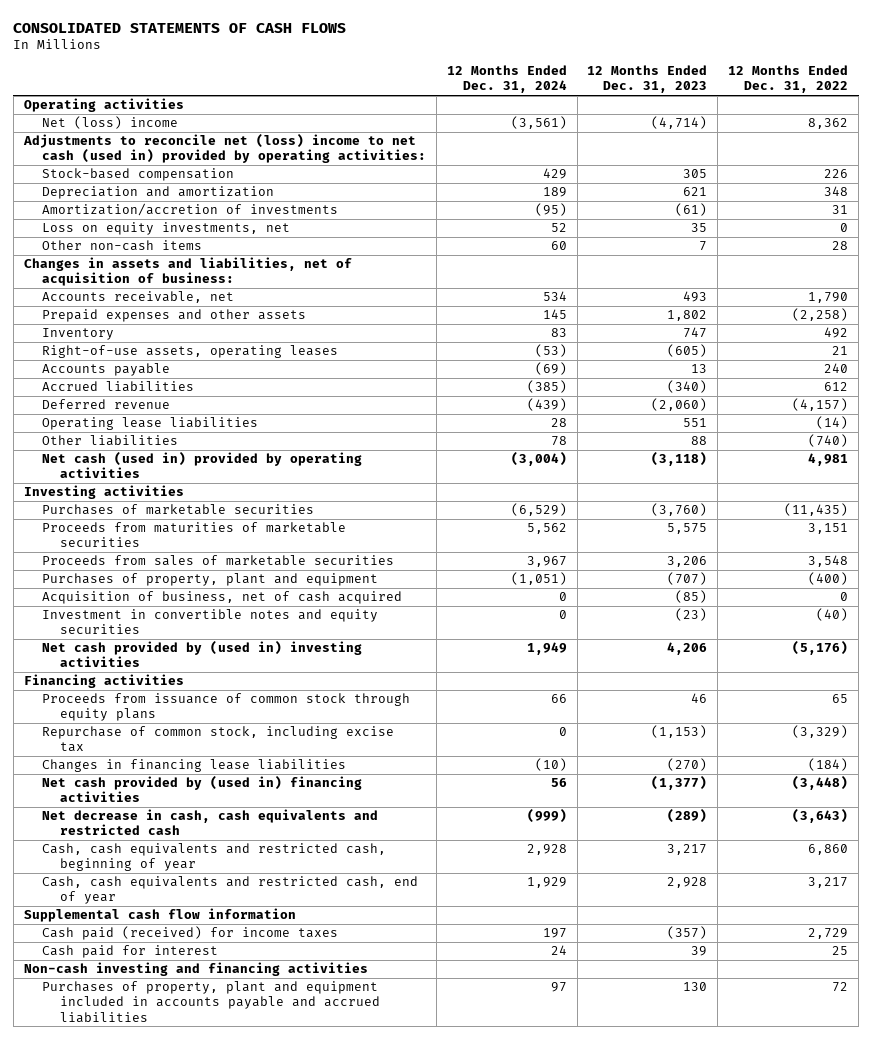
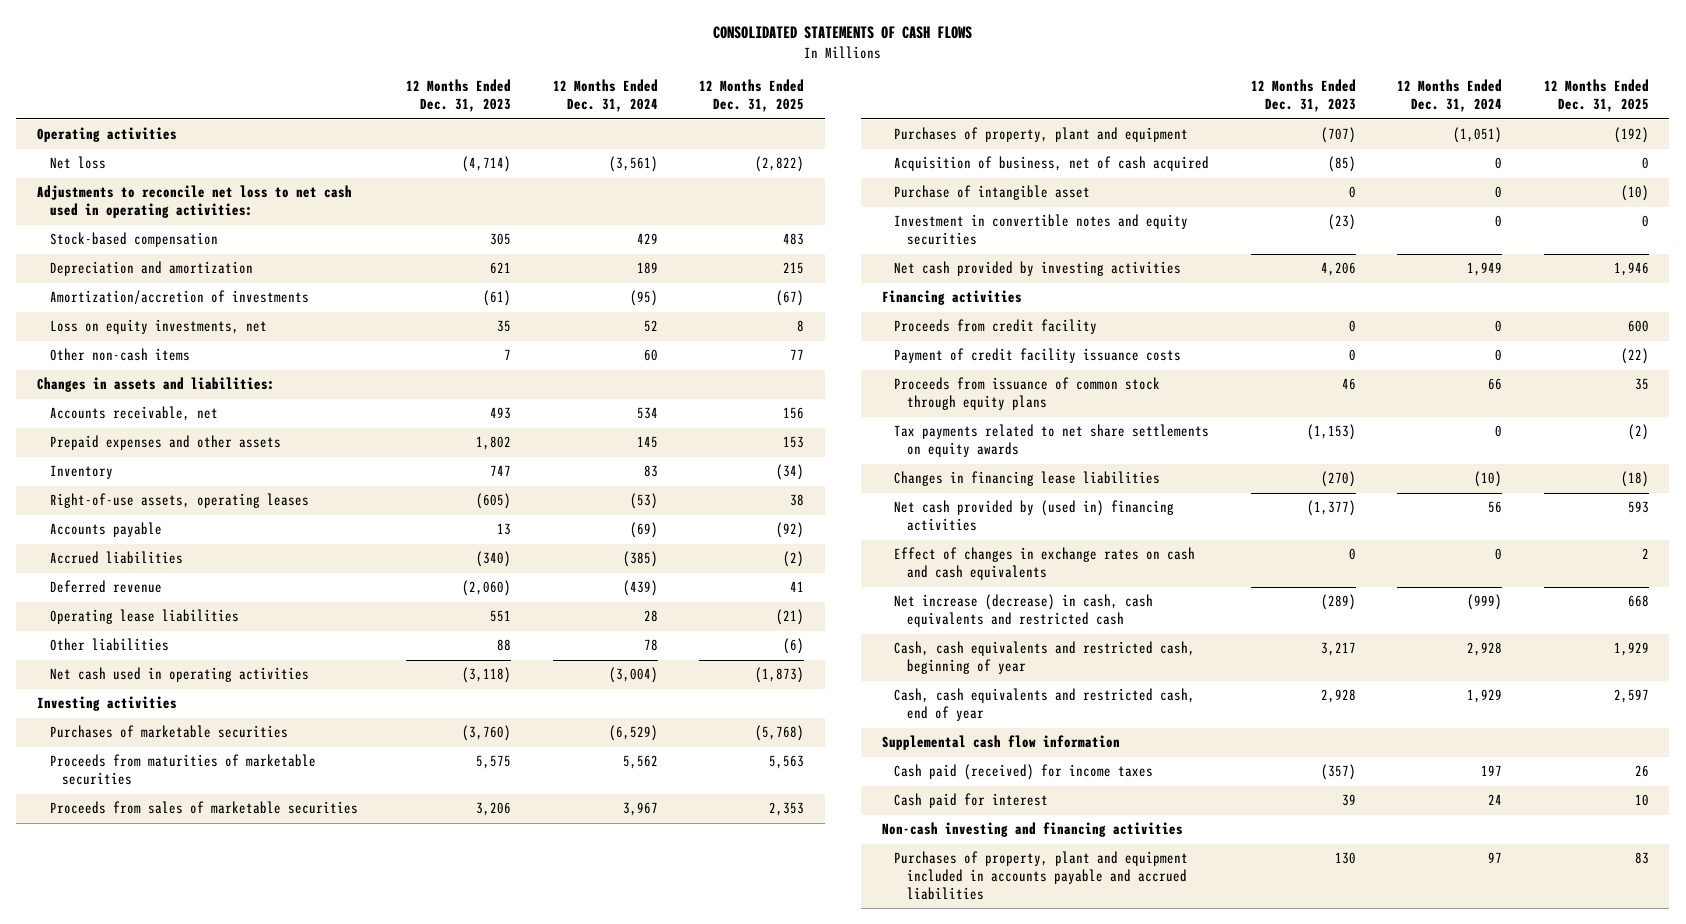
- | 12 Months Ended Dec. 31, 2024 | 12 Months Ended Dec. 31, 2023 | 12 Months Ended Dec. 31, 2022
+ | 12 Months Ended Dec. 31, 2023 | 12 Months Ended Dec. 31, 2024 | 12 Months Ended Dec. 31, 2025
- Net (loss) income | (3,561) | (4,714) | 8,362
- Adjustments to reconcile net (loss) income to net cash (used in) provided by operating activities:
+ Net loss | (4,714) | (3,561) | (2,822)
+ Adjustments to reconcile net loss to net cash used in operating activities:
- Changes in assets and liabilities, net of acquisition of business:
+ Changes in assets and liabilities:
- Net cash (used in) provided by operating activities | (3,004) | (3,118) | 4,981
+ Net cash used in operating activities | (3,118) | (3,004) | (1,873)
+ Purchase of intangible asset | 0 | 0 | (10)
- Net cash provided by (used in) investing activities | 1,949 | 4,206 | (5,176)
+ Net cash provided by investing activities | 4,206 | 1,949 | 1,946
+ Proceeds from credit facility | 0 | 0 | 600
+ Payment of credit facility issuance costs | 0 | 0 | (22)
- Repurchase of common stock, including excise tax | 0 | (1,153) | (3,329)
+ Tax payments related to net share settlements on equity awards | (1,153) | 0 | (2)
- Net decrease in cash, cash equivalents and restricted cash | (999) | (289) | (3,643)
+ Effect of changes in exchange rates on cash and cash equivalents | 0 | 0 | 2
+ Net increase (decrease) in cash, cash equivalents and restricted cash | (289) | (999) | 668

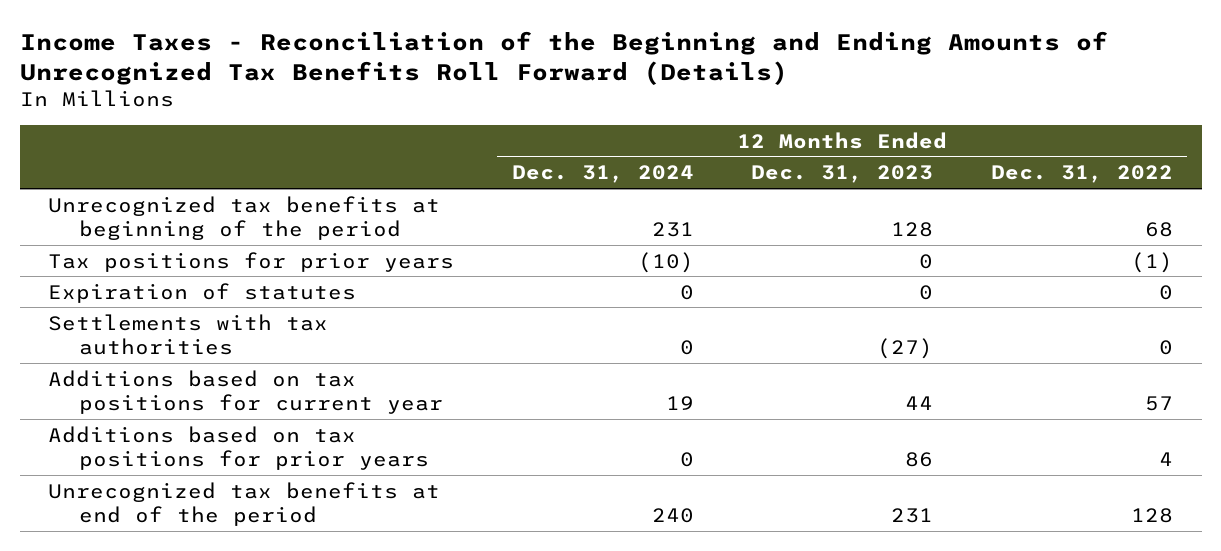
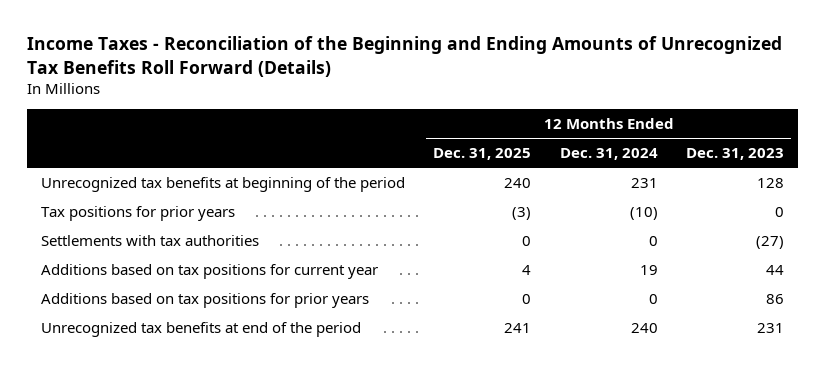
- | 12 Months Ended Dec. 31, 2024 | 12 Months Ended Dec. 31, 2023 | 12 Months Ended Dec. 31, 2022
+ | 12 Months Ended Dec. 31, 2025 | 12 Months Ended Dec. 31, 2024 | 12 Months Ended Dec. 31, 2023
- Expiration of statutes | 0 | 0 | 0

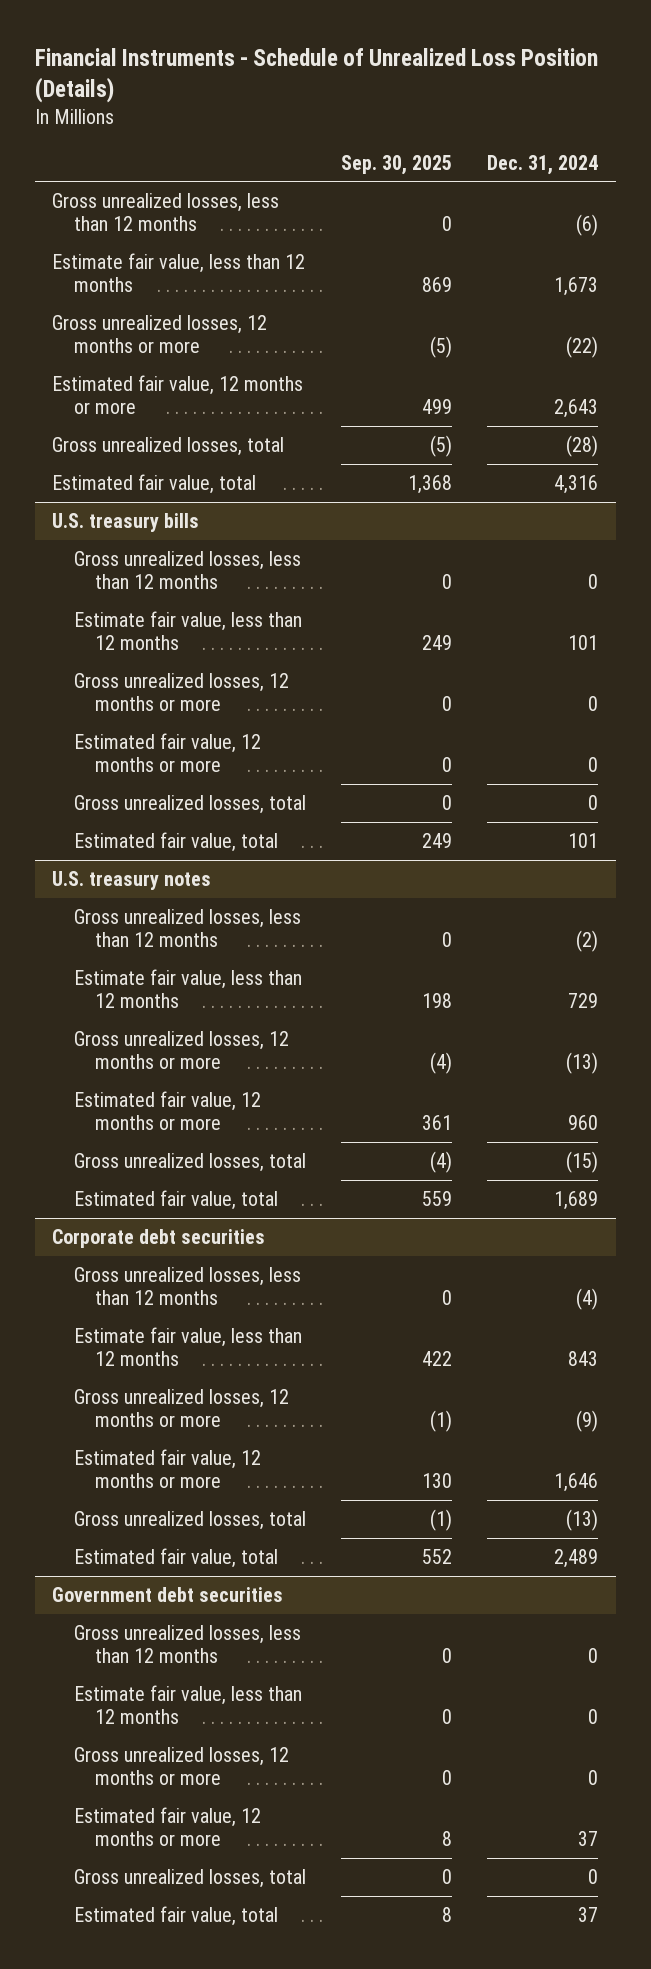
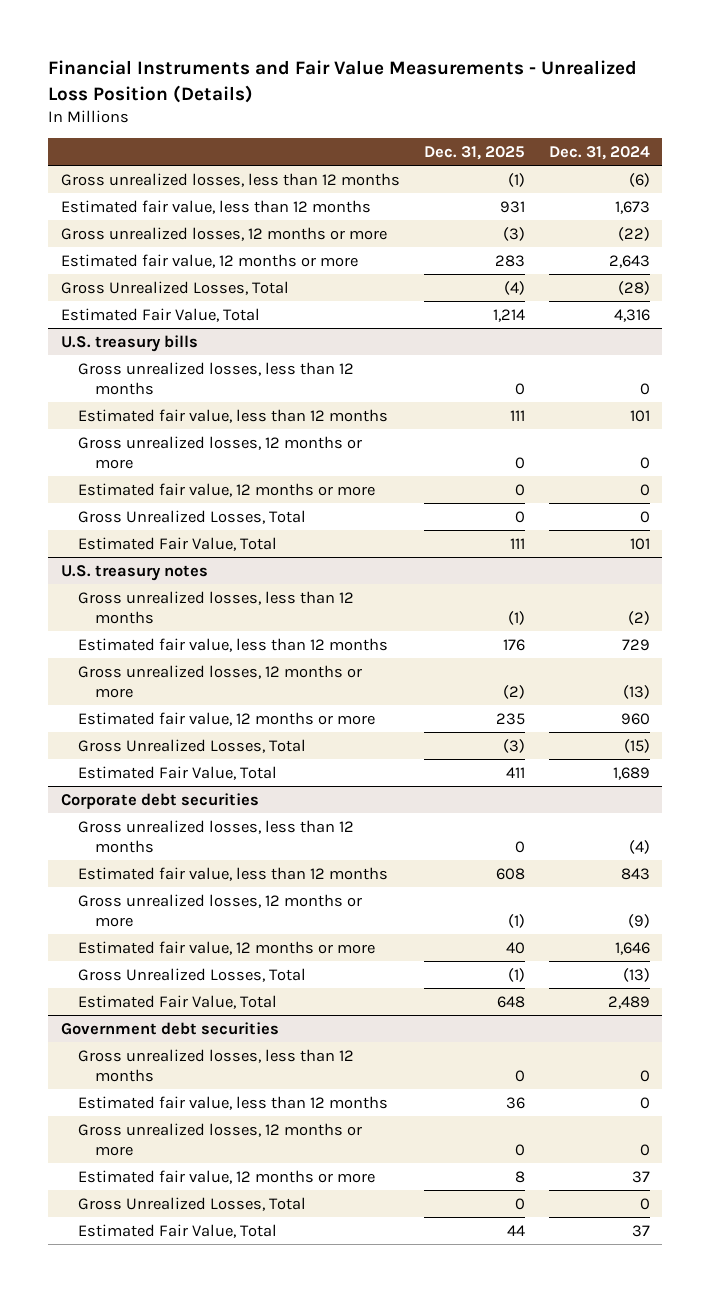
- Financial Instruments - Schedule of Unrealized Loss Position (Details)
+ Financial Instruments and Fair Value Measurements - Unrealized Loss Position (Details)
- | Sep. 30, 2025 | Dec. 31, 2024
+ | Dec. 31, 2025 | Dec. 31, 2024
- Estimate fair value, less than 12 months | 869 | 1,673
+ Estimated fair value, less than 12 months | 931 | 1,673
- Gross unrealized losses, total | (5) | (28)
- Estimated fair value, total | 1,368 | 4,316
+ Gross Unrealized Losses, Total | (4) | (28)
+ Estimated Fair Value, Total | 1,214 | 4,316
@ U.S. treasury bills
- Estimate fair value, less than 12 months | 249 | 101
+ Estimated fair value, less than 12 months | 111 | 101
- Gross unrealized losses, total | 0 | 0
- Estimated fair value, total | 249 | 101
+ Gross Unrealized Losses, Total | 0 | 0
+ Estimated Fair Value, Total | 111 | 101
@ U.S. treasury notes
- Estimate fair value, less than 12 months | 198 | 729
+ Estimated fair value, less than 12 months | 176 | 729
- Gross unrealized losses, total | (4) | (15)
- Estimated fair value, total | 559 | 1,689
+ Gross Unrealized Losses, Total | (3) | (15)
+ Estimated Fair Value, Total | 411 | 1,689
@ Corporate debt securities
- Estimate fair value, less than 12 months | 422 | 843
+ Estimated fair value, less than 12 months | 608 | 843
- Gross unrealized losses, total | (1) | (13)
- Estimated fair value, total | 552 | 2,489
+ Gross Unrealized Losses, Total | (1) | (13)
+ Estimated Fair Value, Total | 648 | 2,489
@ Government debt securities
- Estimate fair value, less than 12 months | 0 | 0
+ Estimated fair value, less than 12 months | 36 | 0
- Gross unrealized losses, total | 0 | 0
- Estimated fair value, total | 8 | 37
+ Gross Unrealized Losses, Total | 0 | 0
+ Estimated Fair Value, Total | 44 | 37

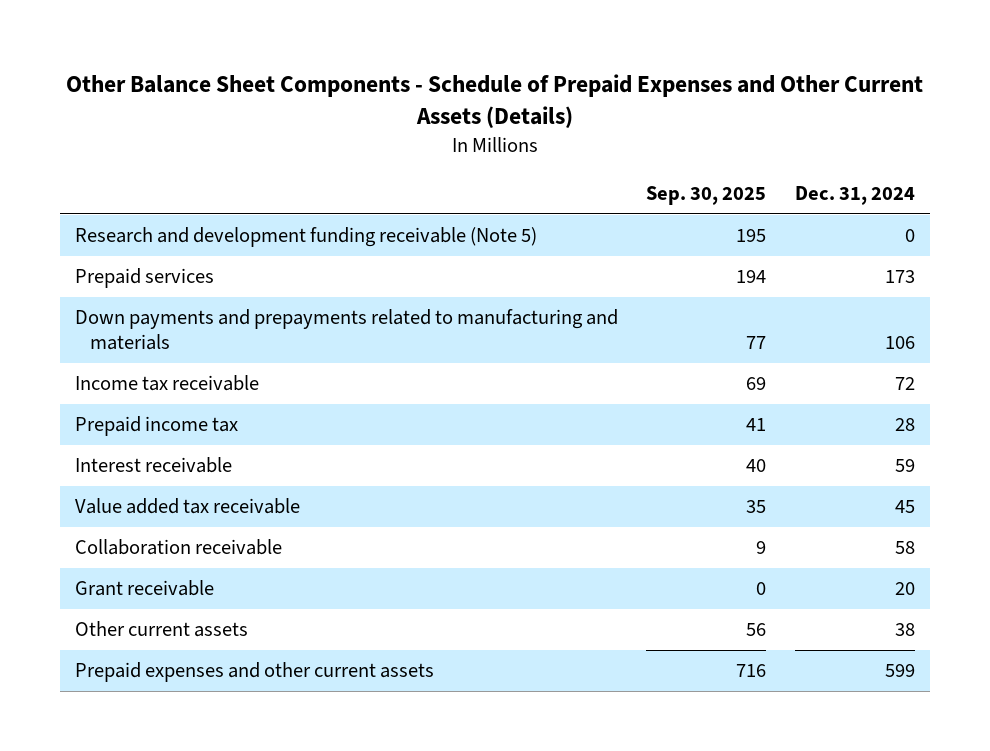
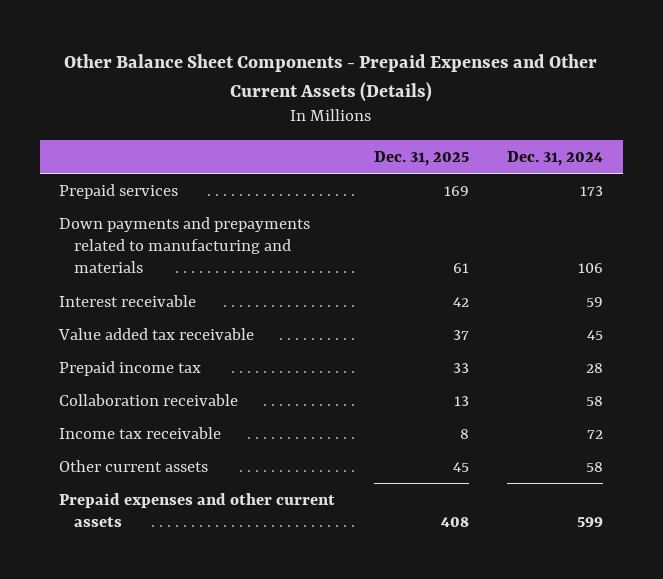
- Other Balance Sheet Components - Schedule of Prepaid Expenses and Other Current Assets (Details)
+ Other Balance Sheet Components - Prepaid Expenses and Other Current Assets (Details)
- | Sep. 30, 2025 | Dec. 31, 2024
+ | Dec. 31, 2025 | Dec. 31, 2024
- Research and development funding receivable (Note 5) | 195 | 0
moved down: Prepaid income tax | 33 | 28
- Grant receivable | 0 | 20
- Other current assets | 56 | 38
moved down: Income tax receivable | 8 | 72
+ Other current assets | 45 | 58

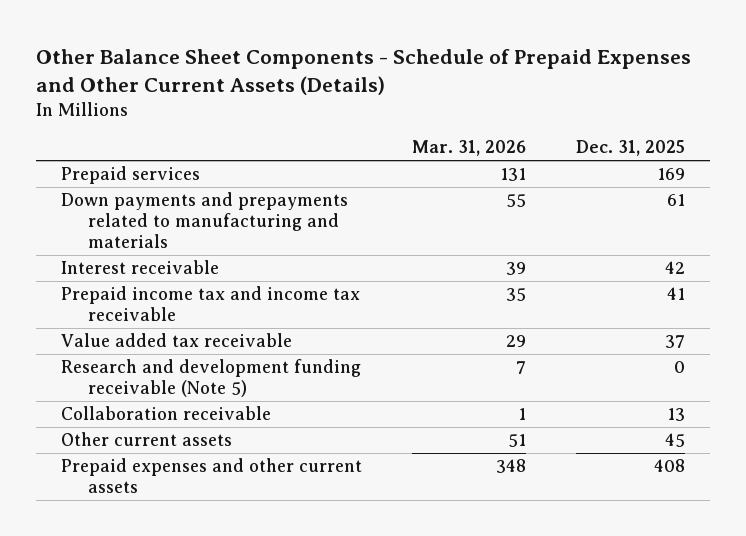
- Other Balance Sheet Components - Prepaid Expenses and Other Current Assets (Details)
+ Other Balance Sheet Components - Schedule of Prepaid Expenses and Other Current Assets (Details)
- | Dec. 31, 2025 | Dec. 31, 2024
+ | Mar. 31, 2026 | Dec. 31, 2025
+ Prepaid income tax and income tax receivable | 35 | 41
- Prepaid income tax | 33 | 28
+ Research and development funding receivable (Note 5) | 7 | 0
- Income tax receivable | 8 | 72

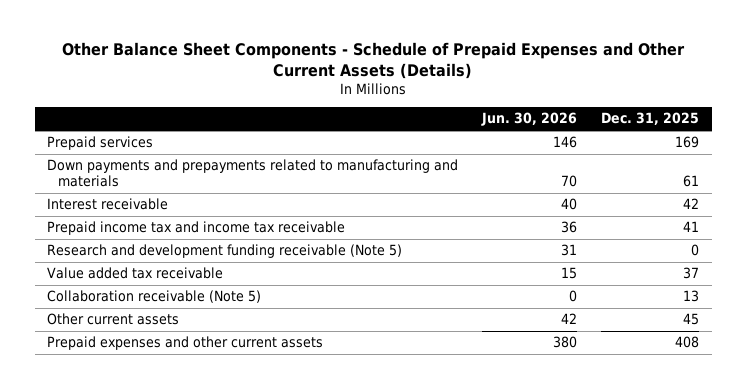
- | Mar. 31, 2026 | Dec. 31, 2025
+ | Jun. 30, 2026 | Dec. 31, 2025
- Collaboration receivable | 1 | 13
moved down: Value added tax receivable | 15 | 37
+ Collaboration receivable (Note 5) | 0 | 13

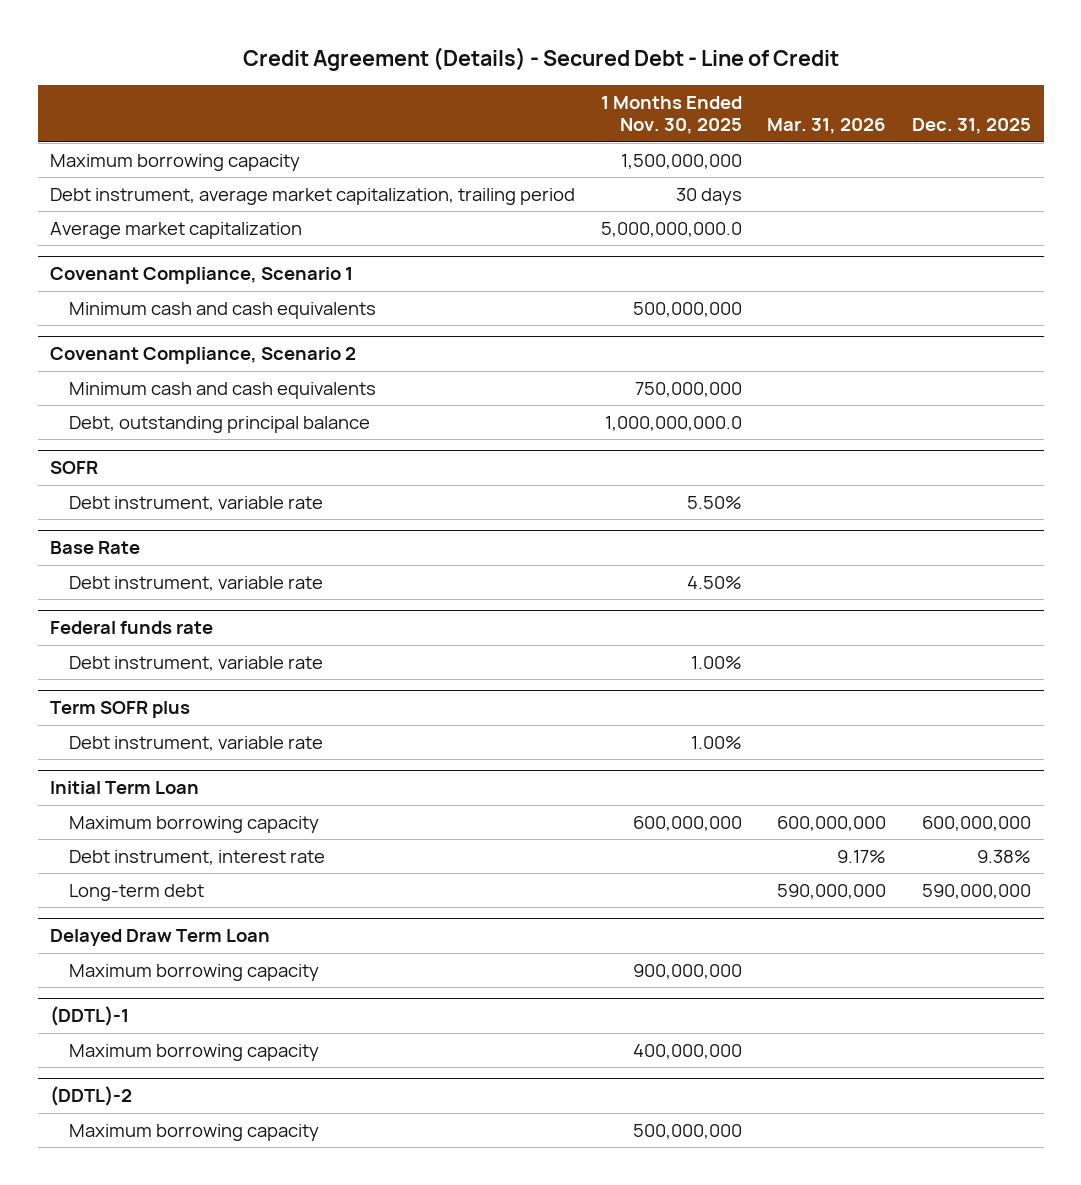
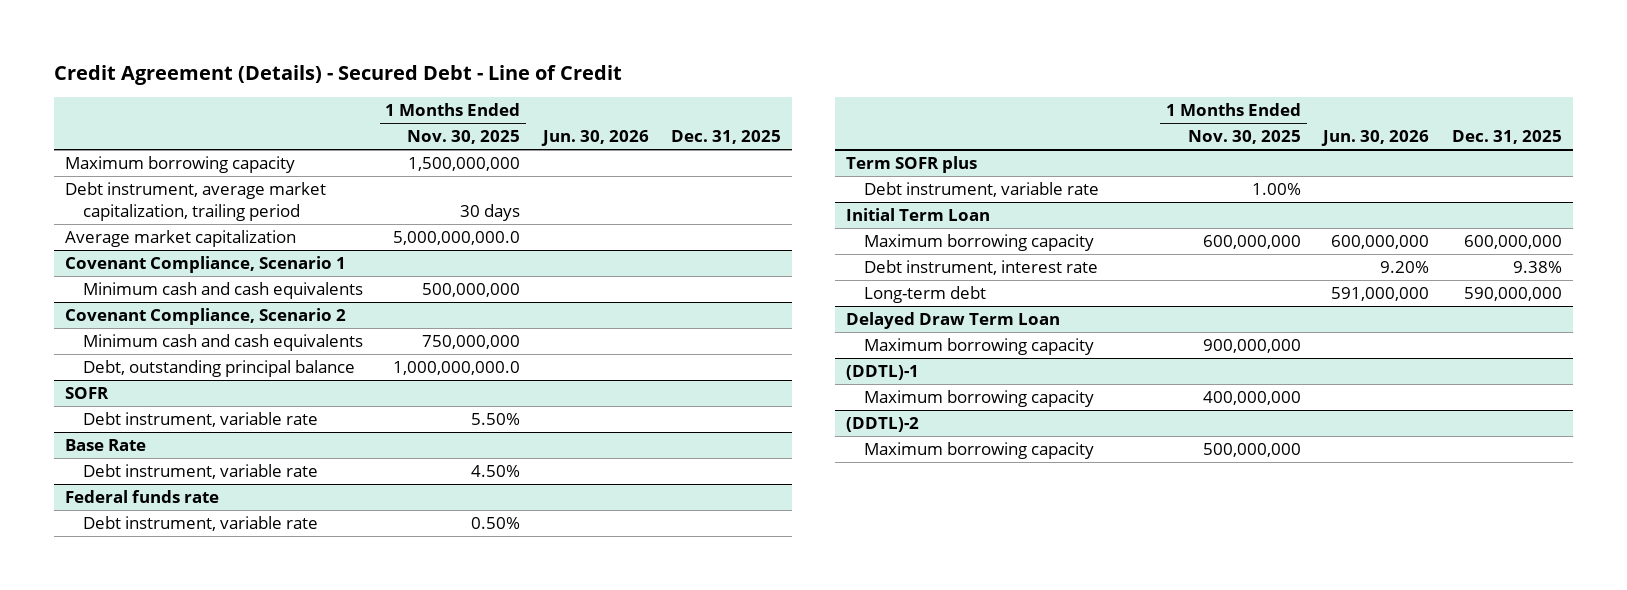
- | 1 Months Ended Nov. 30, 2025 | Mar. 31, 2026 | Dec. 31, 2025
+ | 1 Months Ended Nov. 30, 2025 | Jun. 30, 2026 | Dec. 31, 2025
@ Federal funds rate
- Debt instrument, variable rate | 1.00% | |
+ Debt instrument, variable rate | 0.50% | |

